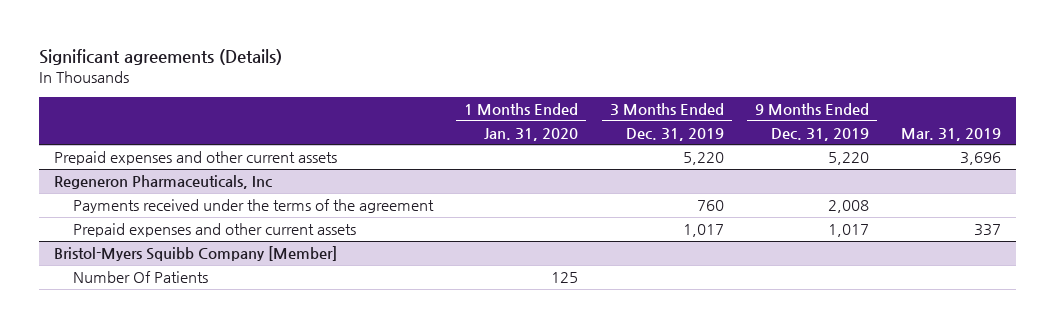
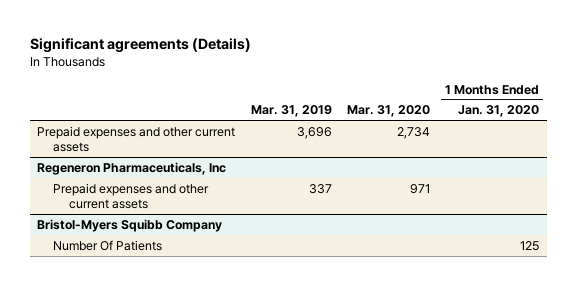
- | 1 Months Ended Jan. 31, 2020 | 3 Months Ended Dec. 31, 2019 | 9 Months Ended Dec. 31, 2019 | Mar. 31, 2019
+ | Mar. 31, 2019 | Mar. 31, 2020 | 1 Months Ended Jan. 31, 2020
@ Regeneron Pharmaceuticals, Inc
- Payments received under the terms of the agreement | | 760 | 2,008 |
- Bristol-Myers Squibb Company [Member]
+ Bristol-Myers Squibb Company

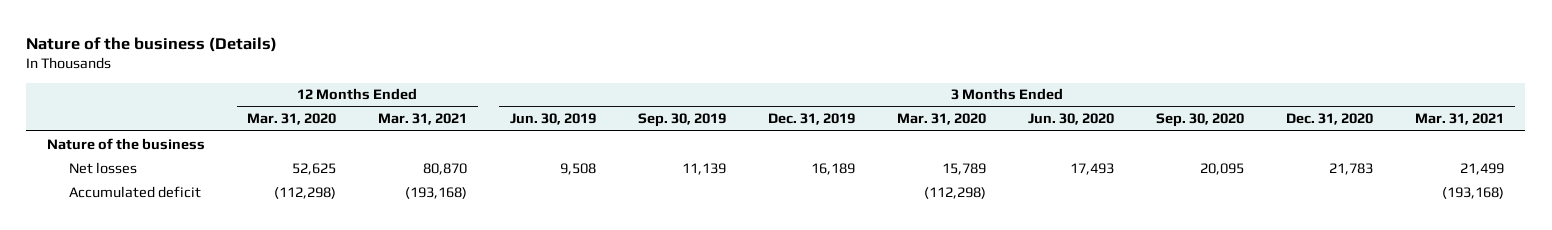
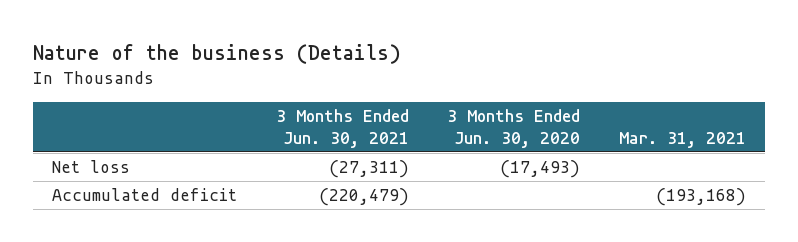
- | 12 Months Ended Mar. 31, 2020 | 12 Months Ended Mar. 31, 2021 | 3 Months Ended Jun. 30, 2019 | 3 Months Ended Sep. 30, 2019 | 3 Months Ended Dec. 31, 2019 | 3 Months Ended Mar. 31, 2020 | 3 Months Ended Jun. 30, 2020 | 3 Months Ended Sep. 30, 2020 | 3 Months Ended Dec. 31, 2020 | 3 Months Ended Mar. 31, 2021
+ | 3 Months Ended Jun. 30, 2021 | 3 Months Ended Jun. 30, 2020 | Mar. 31, 2021
- Nature of the business
- Net losses | 52,625 | 80,870 | 9,508 | 11,139 | 16,189 | 15,789 | 17,493 | 20,095 | 21,783 | 21,499
+ Net loss | (27,311) | (17,493) |

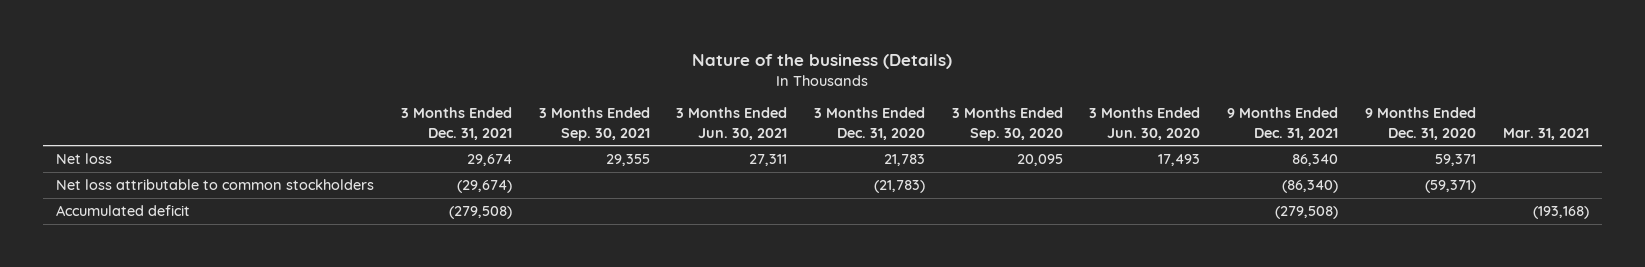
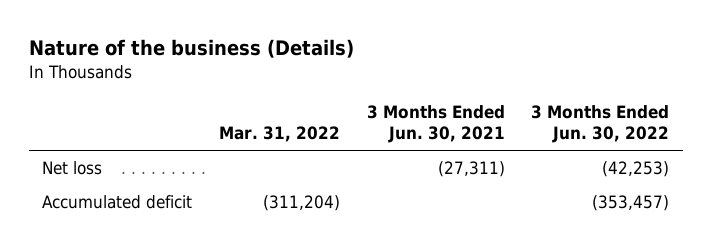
- | 3 Months Ended Dec. 31, 2021 | 3 Months Ended Sep. 30, 2021 | 3 Months Ended Jun. 30, 2021 | 3 Months Ended Dec. 31, 2020 | 3 Months Ended Sep. 30, 2020 | 3 Months Ended Jun. 30, 2020 | 9 Months Ended Dec. 31, 2021 | 9 Months Ended Dec. 31, 2020 | Mar. 31, 2021
+ | Mar. 31, 2022 | 3 Months Ended Jun. 30, 2021 | 3 Months Ended Jun. 30, 2022
- Net loss | 29,674 | 29,355 | 27,311 | 21,783 | 20,095 | 17,493 | 86,340 | 59,371 |
- Net loss attributable to common stockholders | (29,674) | | | (21,783) | | | (86,340) | (59,371) |
+ Net loss | | (27,311) | (42,253)

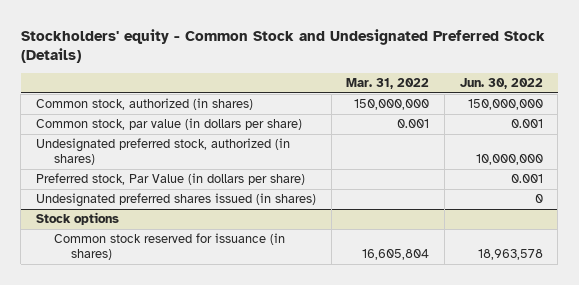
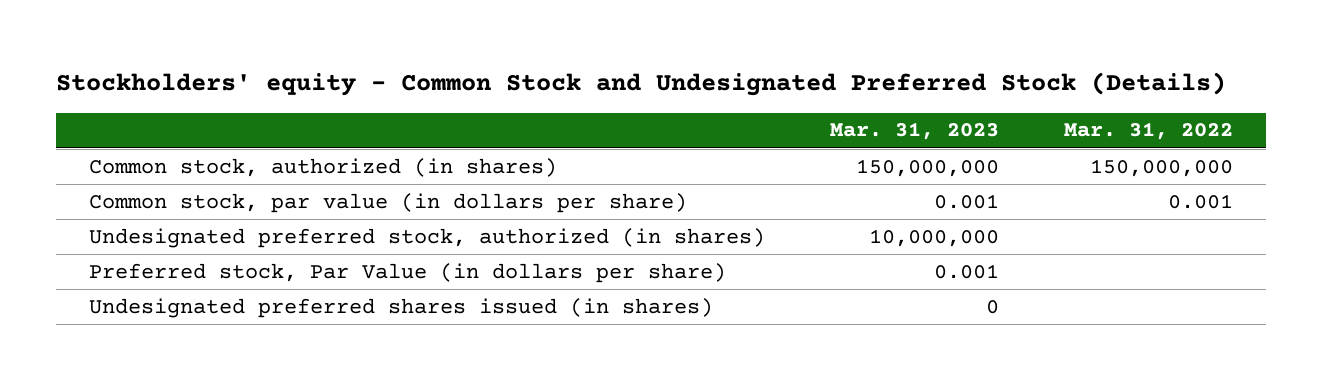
- | Mar. 31, 2022 | Jun. 30, 2022
+ | Mar. 31, 2023 | Mar. 31, 2022
- Stock options
- Common stock reserved for issuance (in shares) | 16,605,804 | 18,963,578

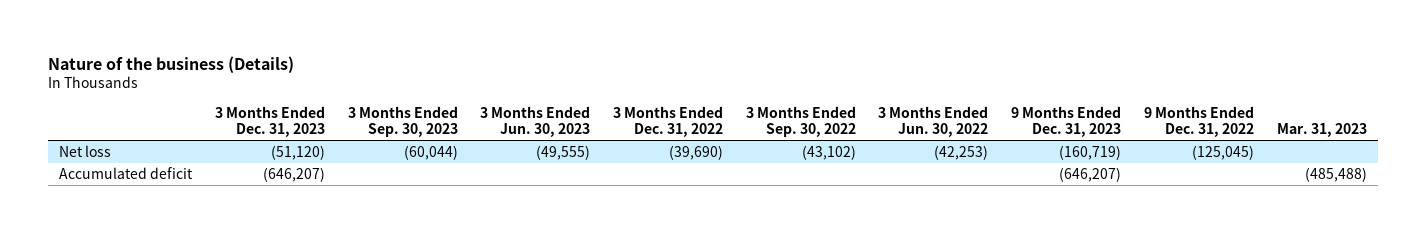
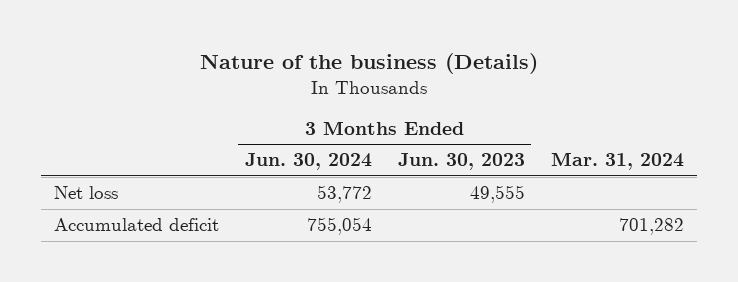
- | 3 Months Ended Dec. 31, 2023 | 3 Months Ended Sep. 30, 2023 | 3 Months Ended Jun. 30, 2023 | 3 Months Ended Dec. 31, 2022 | 3 Months Ended Sep. 30, 2022 | 3 Months Ended Jun. 30, 2022 | 9 Months Ended Dec. 31, 2023 | 9 Months Ended Dec. 31, 2022 | Mar. 31, 2023
+ | 3 Months Ended Jun. 30, 2024 | 3 Months Ended Jun. 30, 2023 | Mar. 31, 2024
- Net loss | (51,120) | (60,044) | (49,555) | (39,690) | (43,102) | (42,253) | (160,719) | (125,045) |
+ Net loss | 53,772 | 49,555 |

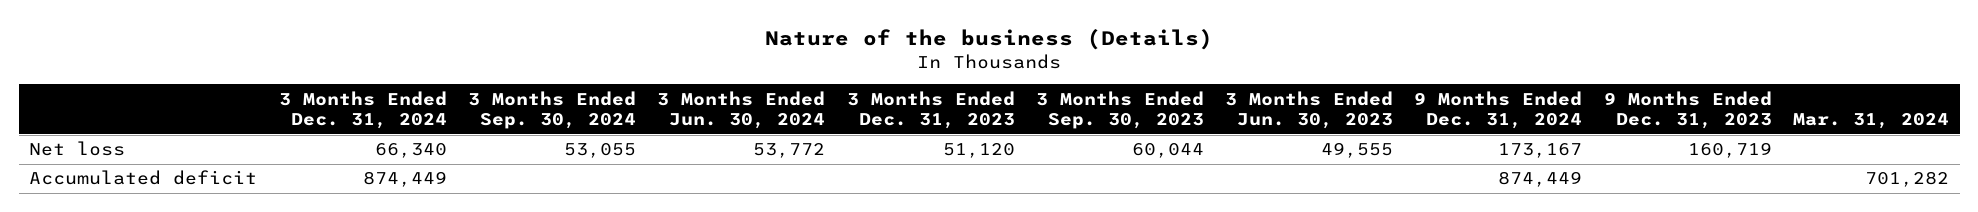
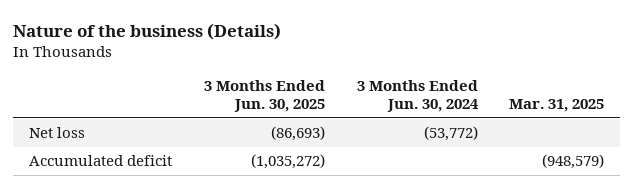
- | 3 Months Ended Dec. 31, 2024 | 3 Months Ended Sep. 30, 2024 | 3 Months Ended Jun. 30, 2024 | 3 Months Ended Dec. 31, 2023 | 3 Months Ended Sep. 30, 2023 | 3 Months Ended Jun. 30, 2023 | 9 Months Ended Dec. 31, 2024 | 9 Months Ended Dec. 31, 2023 | Mar. 31, 2024
+ | 3 Months Ended Jun. 30, 2025 | 3 Months Ended Jun. 30, 2024 | Mar. 31, 2025
- Net loss | 66,340 | 53,055 | 53,772 | 51,120 | 60,044 | 49,555 | 173,167 | 160,719 |
+ Net loss | (86,693) | (53,772) |

